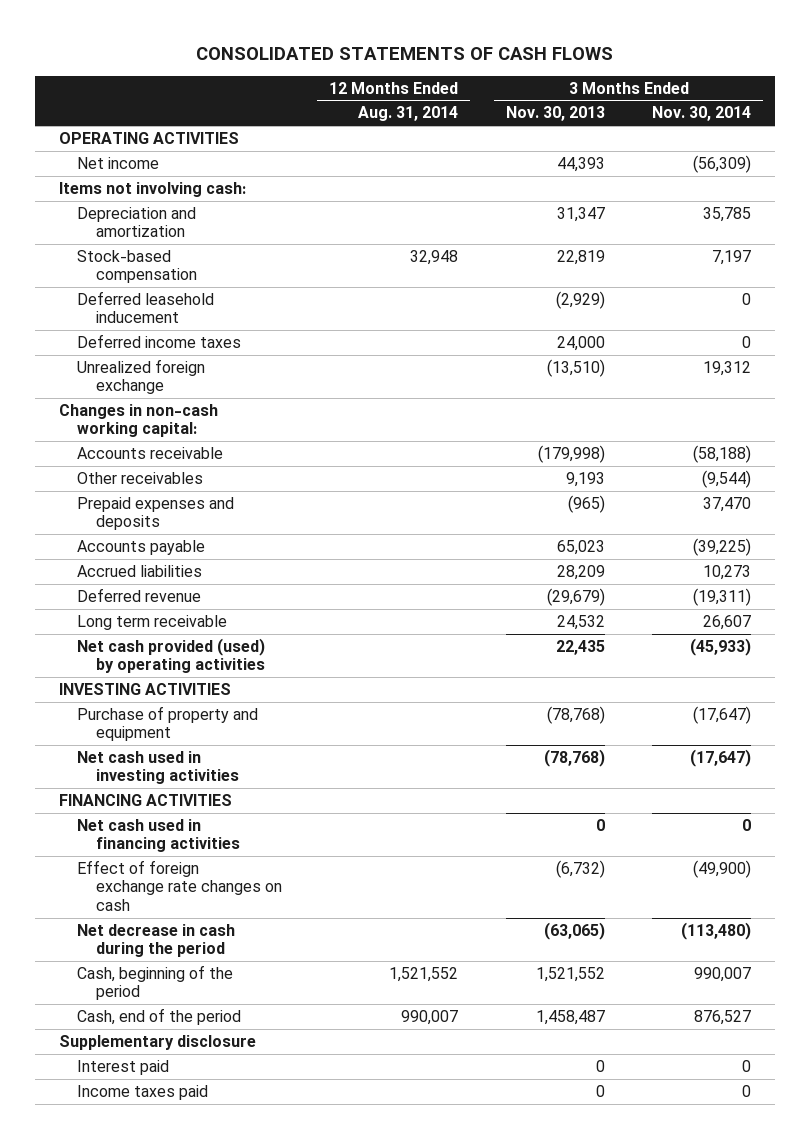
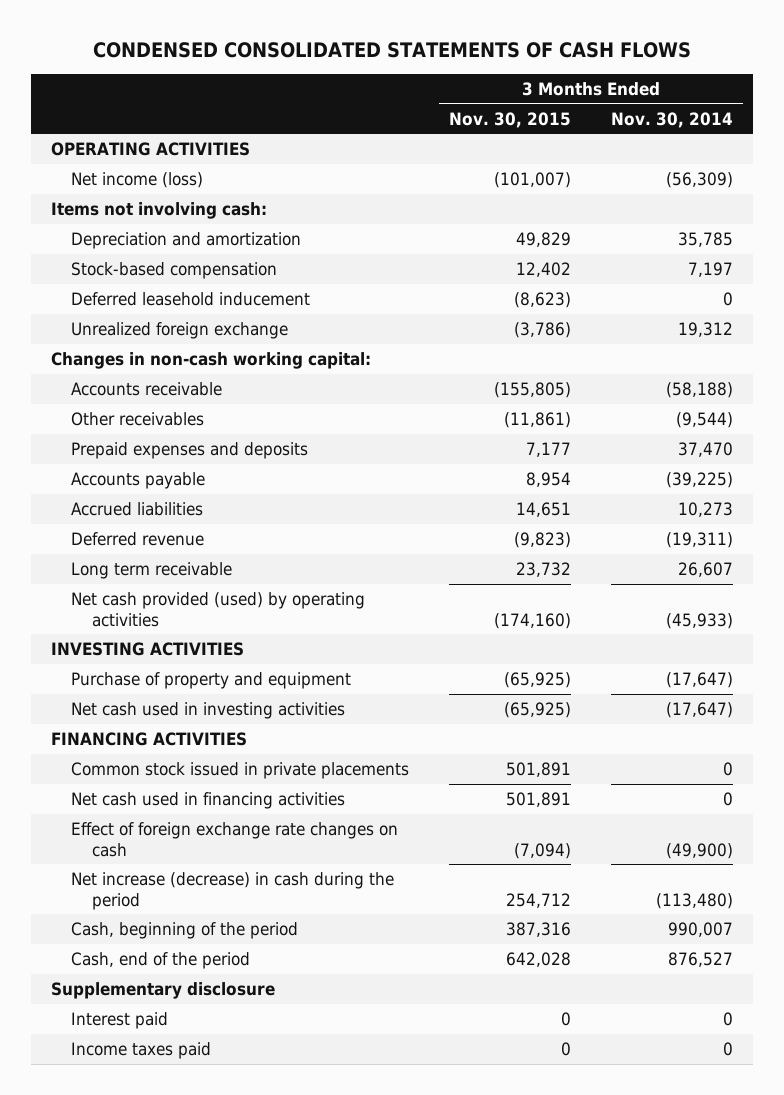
- CONSOLIDATED STATEMENTS OF CASH FLOWS
+ CONDENSED CONSOLIDATED STATEMENTS OF CASH FLOWS
- | 12 Months Ended Aug. 31, 2014 | 3 Months Ended Nov. 30, 2013 | 3 Months Ended Nov. 30, 2014
+ | 3 Months Ended Nov. 30, 2015 | 3 Months Ended Nov. 30, 2014
- Net income | | 44,393 | (56,309)
+ Net income (loss) | (101,007) | (56,309)
- Deferred income taxes | | 24,000 | 0
+ Common stock issued in private placements | 501,891 | 0
- Net decrease in cash during the period | | (63,065) | (113,480)
+ Net increase (decrease) in cash during the period | 254,712 | (113,480)

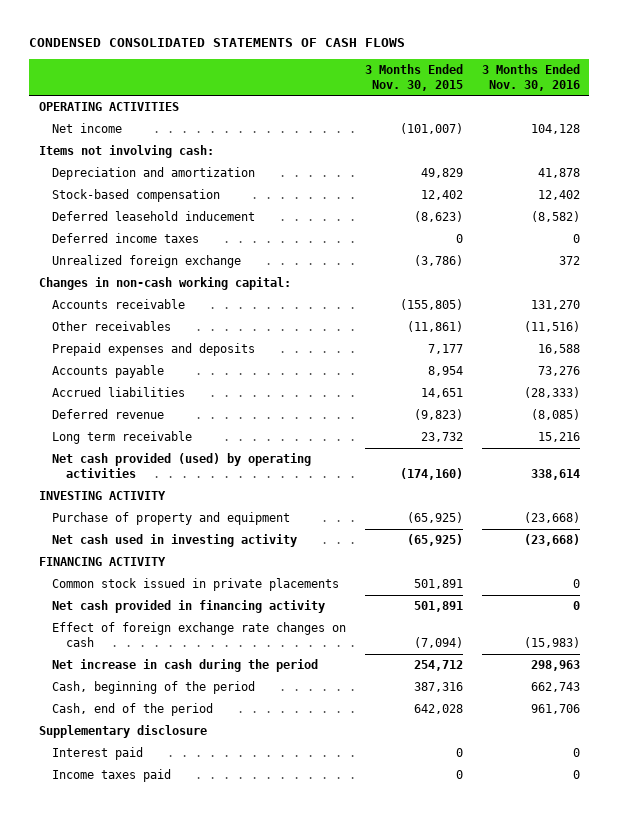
- | 3 Months Ended Nov. 30, 2015 | 3 Months Ended Nov. 30, 2014
+ | 3 Months Ended Nov. 30, 2015 | 3 Months Ended Nov. 30, 2016
- Net income (loss) | (101,007) | (56,309)
+ Net income | (101,007) | 104,128
+ Deferred income taxes | 0 | 0
- INVESTING ACTIVITIES
+ INVESTING ACTIVITY
- Net cash used in investing activities | (65,925) | (17,647)
- FINANCING ACTIVITIES
+ Net cash used in investing activity | (65,925) | (23,668)
+ FINANCING ACTIVITY
- Net cash used in financing activities | 501,891 | 0
+ Net cash provided in financing activity | 501,891 | 0
- Net increase (decrease) in cash during the period | 254,712 | (113,480)
+ Net increase in cash during the period | 254,712 | 298,963

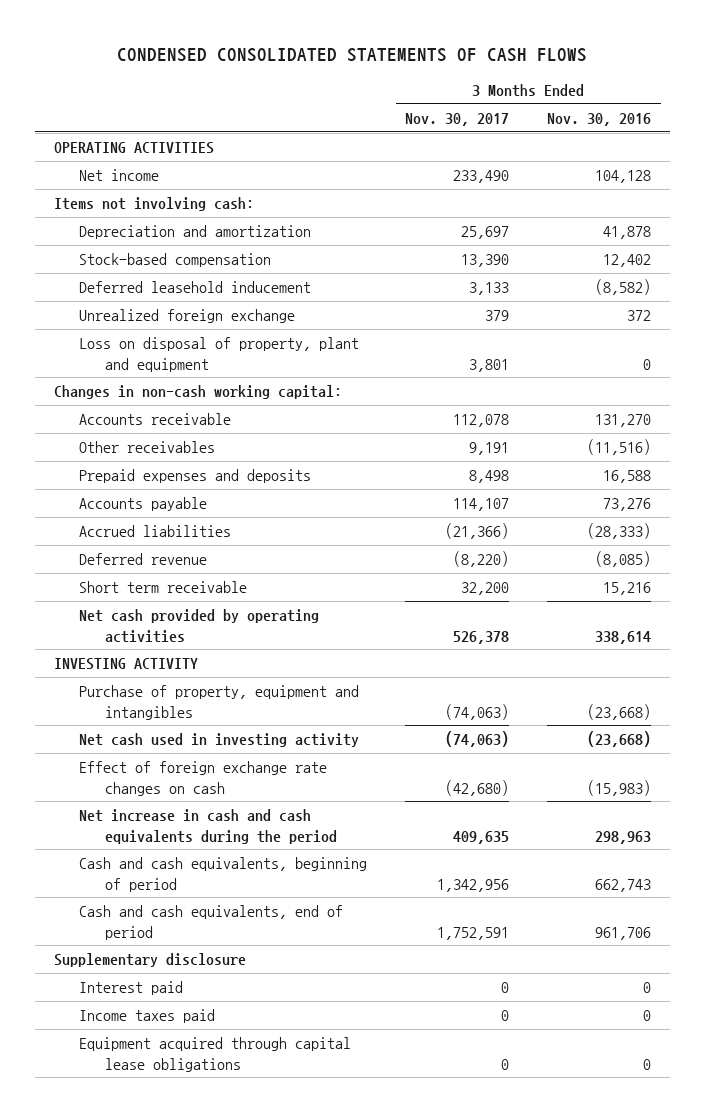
- | 3 Months Ended Nov. 30, 2015 | 3 Months Ended Nov. 30, 2016
+ | 3 Months Ended Nov. 30, 2017 | 3 Months Ended Nov. 30, 2016
- Deferred income taxes | 0 | 0
+ Loss on disposal of property, plant and equipment | 3,801 | 0
- Long term receivable | 23,732 | 15,216
- Net cash provided (used) by operating activities | (174,160) | 338,614
+ Short term receivable | 32,200 | 15,216
+ Net cash provided by operating activities | 526,378 | 338,614
- Purchase of property and equipment | (65,925) | (23,668)
+ Purchase of property, equipment and intangibles | (74,063) | (23,668)
- FINANCING ACTIVITY
- Common stock issued in private placements | 501,891 | 0
- Net cash provided in financing activity | 501,891 | 0
- Net increase in cash during the period | 254,712 | 298,963
- Cash, beginning of the period | 387,316 | 662,743
- Cash, end of the period | 642,028 | 961,706
+ Net increase in cash and cash equivalents during the period | 409,635 | 298,963
+ Cash and cash equivalents, beginning of period | 1,342,956 | 662,743
+ Cash and cash equivalents, end of period | 1,752,591 | 961,706
+ Equipment acquired through capital lease obligations | 0 | 0

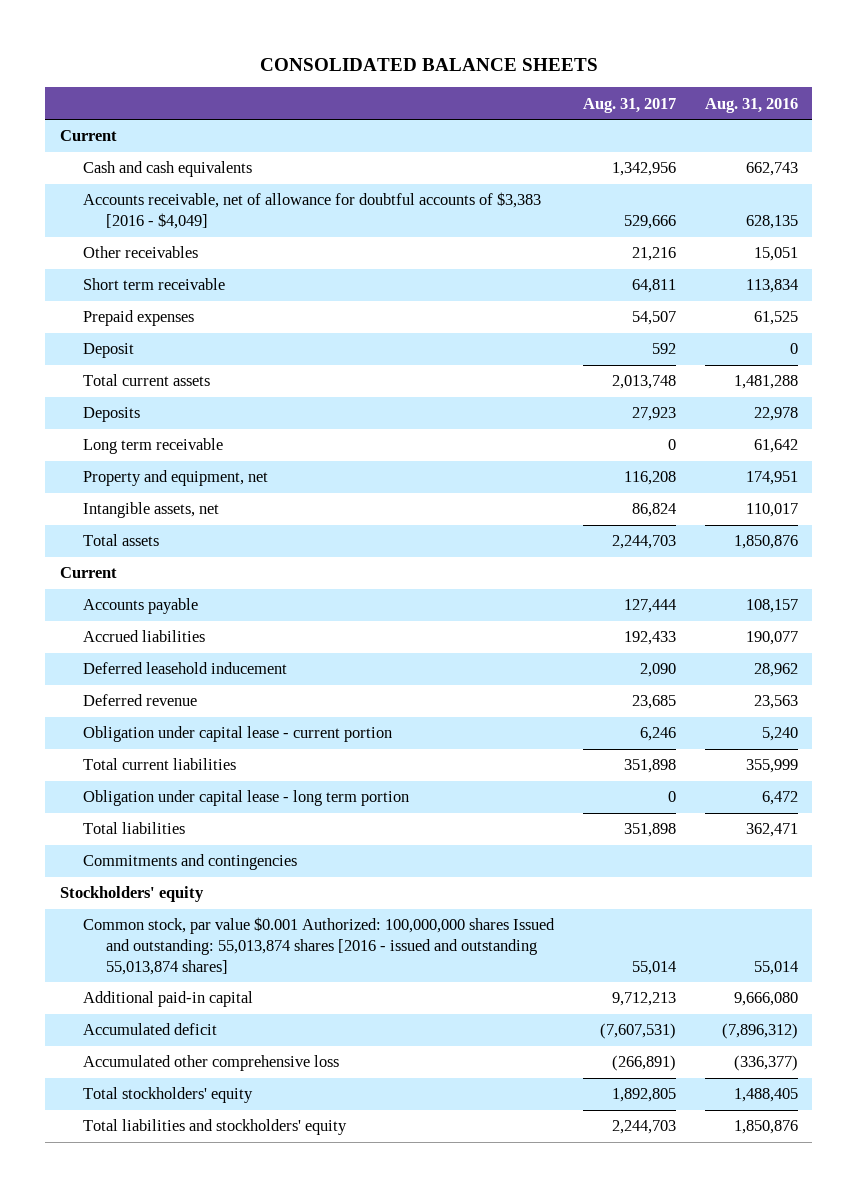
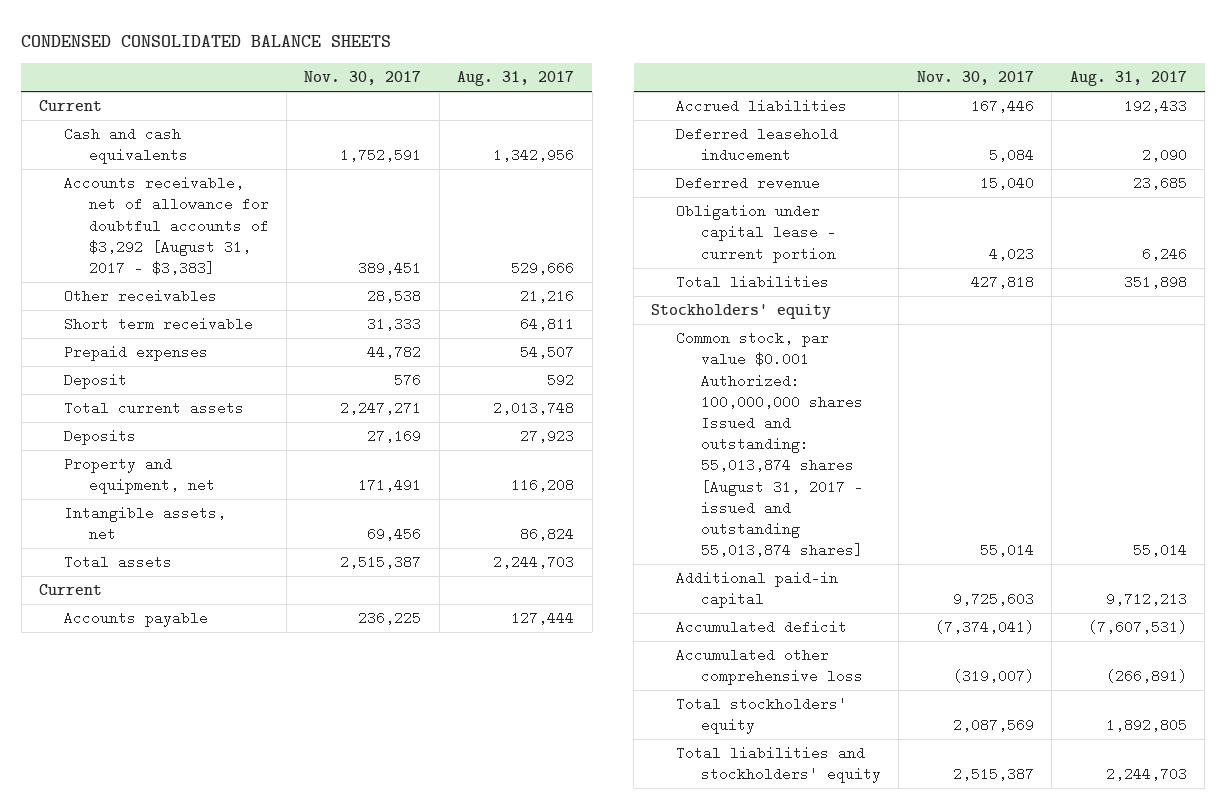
- CONSOLIDATED BALANCE SHEETS
+ CONDENSED CONSOLIDATED BALANCE SHEETS
- | Aug. 31, 2017 | Aug. 31, 2016
+ | Nov. 30, 2017 | Aug. 31, 2017
- Accounts receivable, net of allowance for doubtful accounts of $3,383 [2016 - $4,049] | 529,666 | 628,135
+ Accounts receivable, net of allowance for doubtful accounts of $3,292 [August 31, 2017 - $3,383] | 389,451 | 529,666
- Long term receivable | 0 | 61,642
- Total current liabilities | 351,898 | 355,999
- Obligation under capital lease - long term portion | 0 | 6,472
- Commitments and contingencies
- Common stock, par value $0.001 Authorized: 100,000,000 shares Issued and outstanding: 55,013,874 shares [2016 - issued and outstanding 55,013,874 shares] | 55,014 | 55,014
+ Common stock, par value $0.001 Authorized: 100,000,000 shares Issued and outstanding: 55,013,874 shares [August 31, 2017 - issued and outstanding 55,013,874 shares] | 55,014 | 55,014

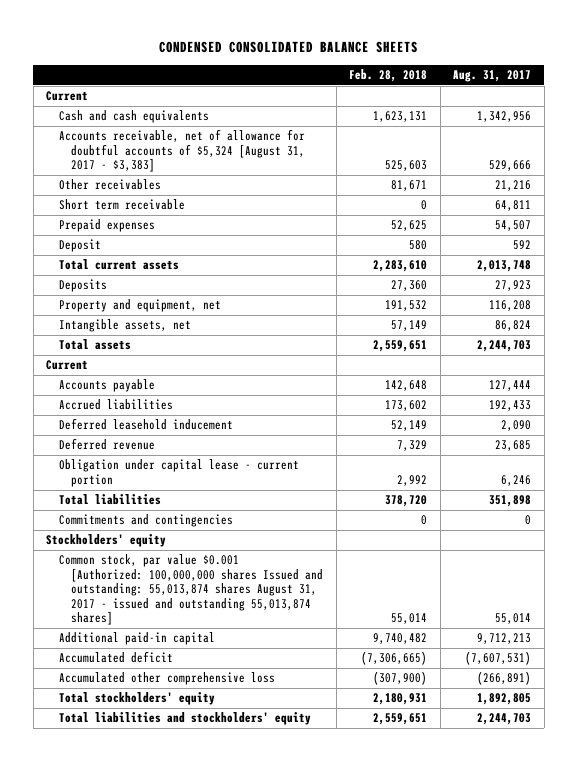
- | Nov. 30, 2017 | Aug. 31, 2017
+ | Feb. 28, 2018 | Aug. 31, 2017
- Accounts receivable, net of allowance for doubtful accounts of $3,292 [August 31, 2017 - $3,383] | 389,451 | 529,666
+ Accounts receivable, net of allowance for doubtful accounts of $5,324 [August 31, 2017 - $3,383] | 525,603 | 529,666
+ Commitments and contingencies | 0 | 0
- Common stock, par value $0.001 Authorized: 100,000,000 shares Issued and outstanding: 55,013,874 shares [August 31, 2017 - issued and outstanding 55,013,874 shares] | 55,014 | 55,014
+ Common stock, par value $0.001 [Authorized: 100,000,000 shares Issued and outstanding: 55,013,874 shares August 31, 2017 - issued and outstanding 55,013,874 shares] | 55,014 | 55,014

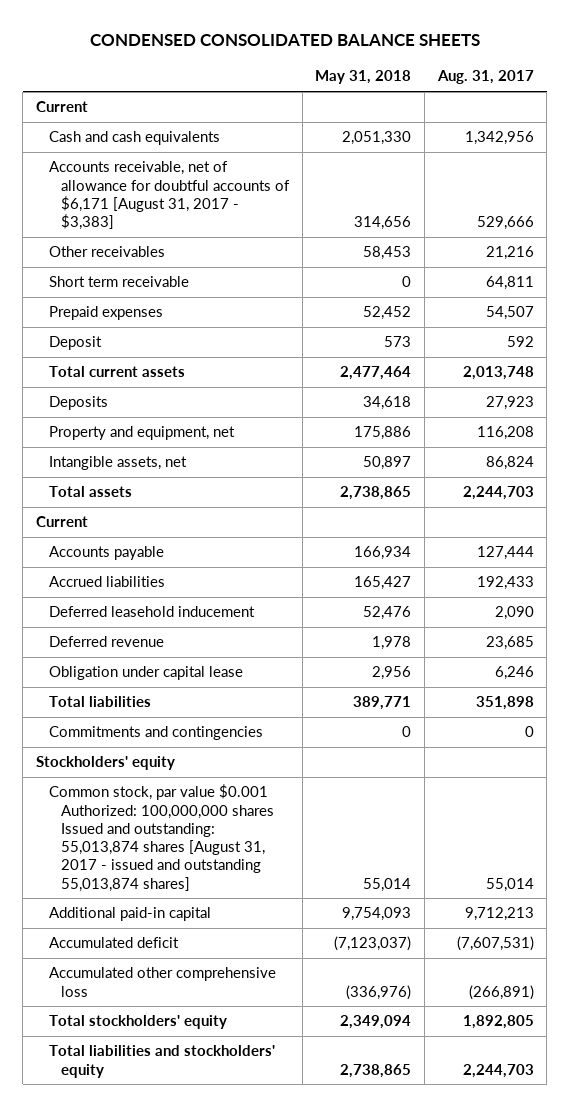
- | Feb. 28, 2018 | Aug. 31, 2017
+ | May 31, 2018 | Aug. 31, 2017
- Accounts receivable, net of allowance for doubtful accounts of $5,324 [August 31, 2017 - $3,383] | 525,603 | 529,666
+ Accounts receivable, net of allowance for doubtful accounts of $6,171 [August 31, 2017 - $3,383] | 314,656 | 529,666
- Obligation under capital lease - current portion | 2,992 | 6,246
+ Obligation under capital lease | 2,956 | 6,246
- Common stock, par value $0.001 [Authorized: 100,000,000 shares Issued and outstanding: 55,013,874 shares August 31, 2017 - issued and outstanding 55,013,874 shares] | 55,014 | 55,014
+ Common stock, par value $0.001 Authorized: 100,000,000 shares Issued and outstanding: 55,013,874 shares [August 31, 2017 - issued and outstanding 55,013,874 shares] | 55,014 | 55,014

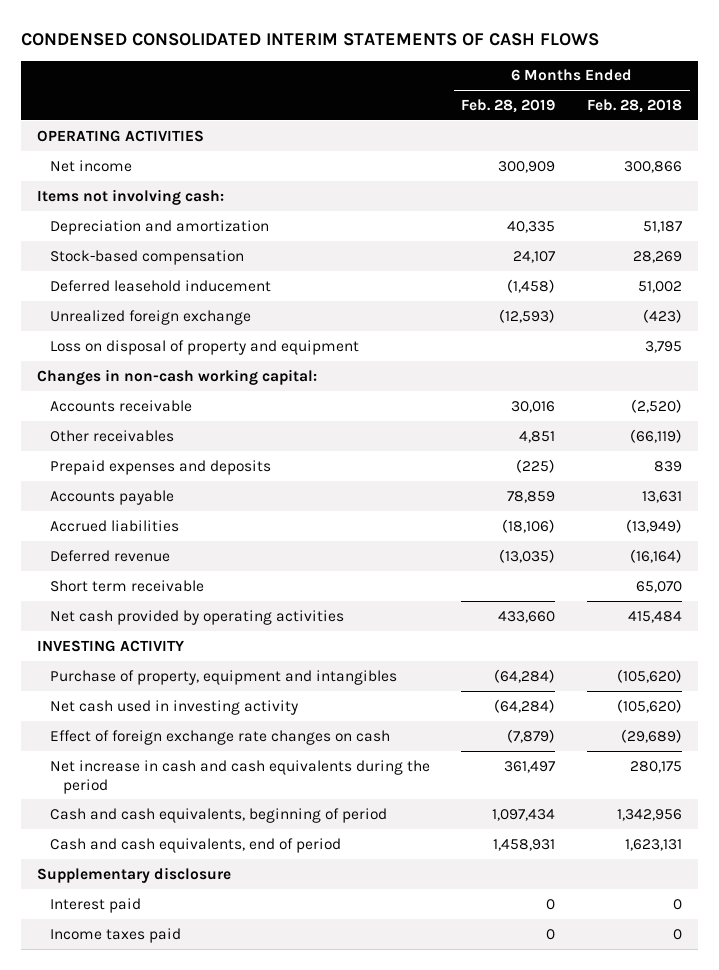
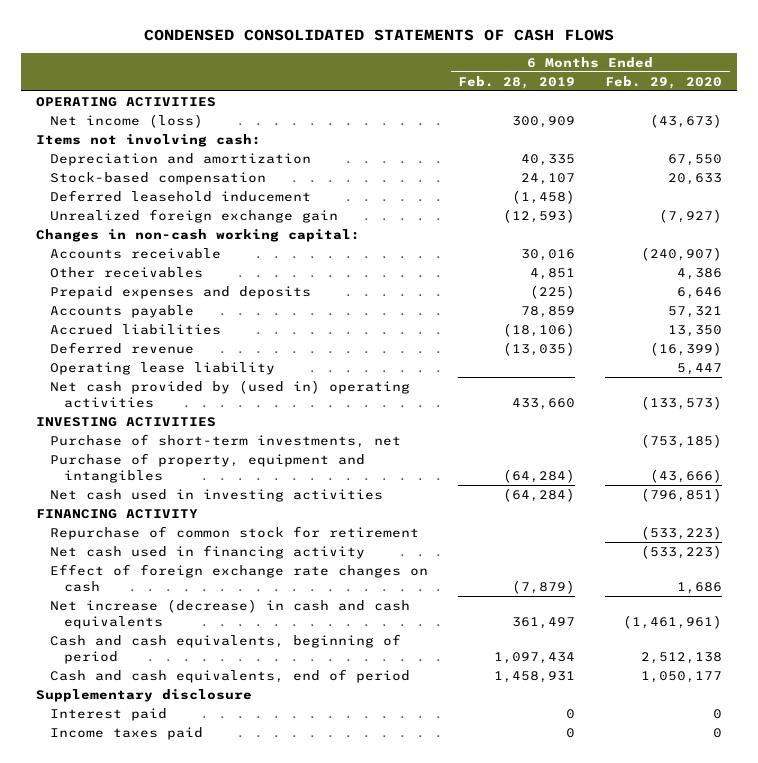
- CONDENSED CONSOLIDATED INTERIM STATEMENTS OF CASH FLOWS
+ CONDENSED CONSOLIDATED STATEMENTS OF CASH FLOWS
- | 6 Months Ended Feb. 28, 2019 | 6 Months Ended Feb. 28, 2018
+ | 6 Months Ended Feb. 28, 2019 | 6 Months Ended Feb. 29, 2020
- Net income | 300,909 | 300,866
+ Net income (loss) | 300,909 | (43,673)
- Unrealized foreign exchange | (12,593) | (423)
- Loss on disposal of property and equipment | | 3,795
+ Unrealized foreign exchange gain | (12,593) | (7,927)
- Short term receivable | | 65,070
- Net cash provided by operating activities | 433,660 | 415,484
- INVESTING ACTIVITY
+ Operating lease liability | | 5,447
+ Net cash provided by (used in) operating activities | 433,660 | (133,573)
+ INVESTING ACTIVITIES
+ Purchase of short-term investments, net | | (753,185)
- Net cash used in investing activity | (64,284) | (105,620)
+ Net cash used in investing activities | (64,284) | (796,851)
+ FINANCING ACTIVITY
+ Repurchase of common stock for retirement | | (533,223)
+ Net cash used in financing activity | | (533,223)
- Net increase in cash and cash equivalents during the period | 361,497 | 280,175
+ Net increase (decrease) in cash and cash equivalents | 361,497 | (1,461,961)

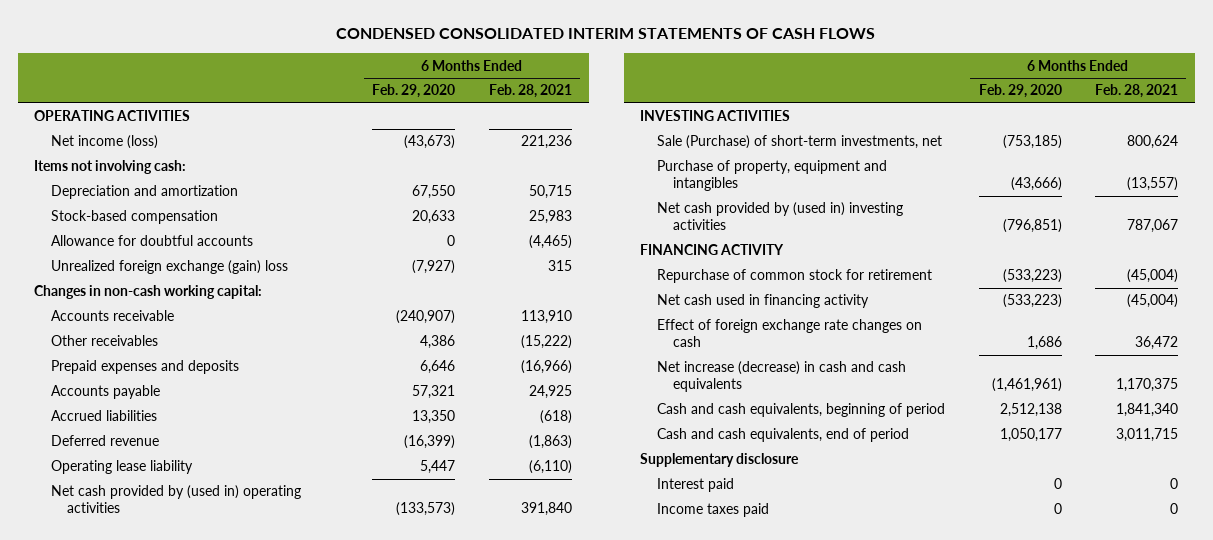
- CONDENSED CONSOLIDATED STATEMENTS OF CASH FLOWS
+ CONDENSED CONSOLIDATED INTERIM STATEMENTS OF CASH FLOWS
- | 6 Months Ended Feb. 28, 2019 | 6 Months Ended Feb. 29, 2020
+ | 6 Months Ended Feb. 29, 2020 | 6 Months Ended Feb. 28, 2021
- Deferred leasehold inducement | (1,458) |
- Unrealized foreign exchange gain | (12,593) | (7,927)
+ Allowance for doubtful accounts | 0 | (4,465)
+ Unrealized foreign exchange (gain) loss | (7,927) | 315
- Purchase of short-term investments, net | | (753,185)
+ Sale (Purchase) of short-term investments, net | (753,185) | 800,624
- Net cash used in investing activities | (64,284) | (796,851)
+ Net cash provided by (used in) investing activities | (796,851) | 787,067

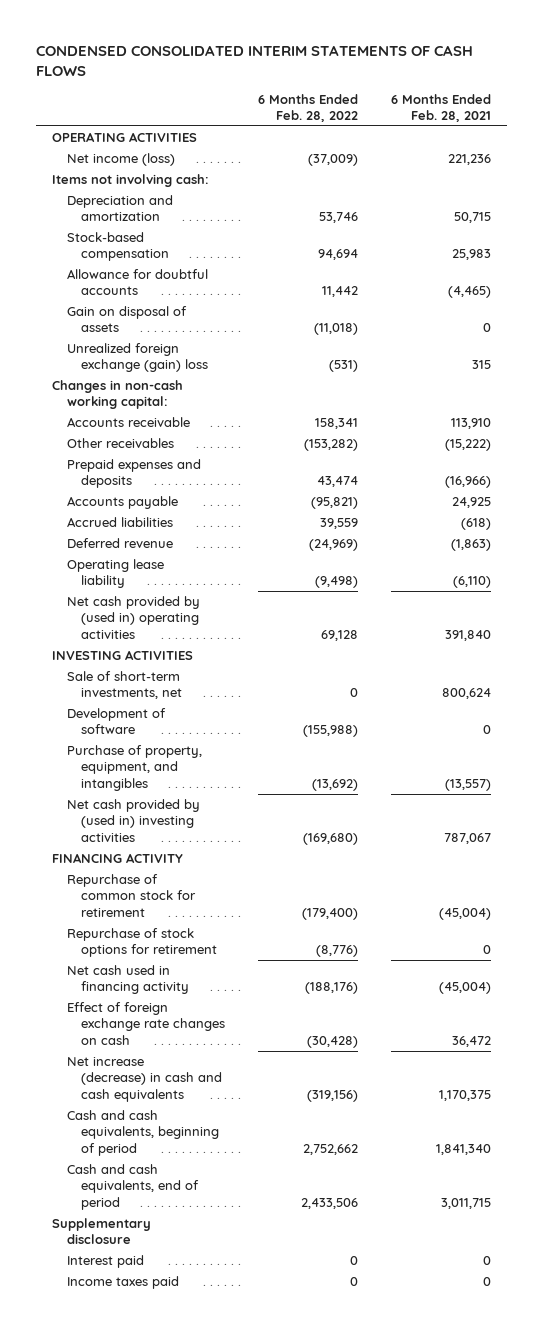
- | 6 Months Ended Feb. 29, 2020 | 6 Months Ended Feb. 28, 2021
+ | 6 Months Ended Feb. 28, 2022 | 6 Months Ended Feb. 28, 2021
+ Gain on disposal of assets | (11,018) | 0
- Sale (Purchase) of short-term investments, net | (753,185) | 800,624
- Purchase of property, equipment and intangibles | (43,666) | (13,557)
+ Sale of short-term investments, net | 0 | 800,624
+ Development of software | (155,988) | 0
+ Purchase of property, equipment, and intangibles | (13,692) | (13,557)
+ Repurchase of stock options for retirement | (8,776) | 0

